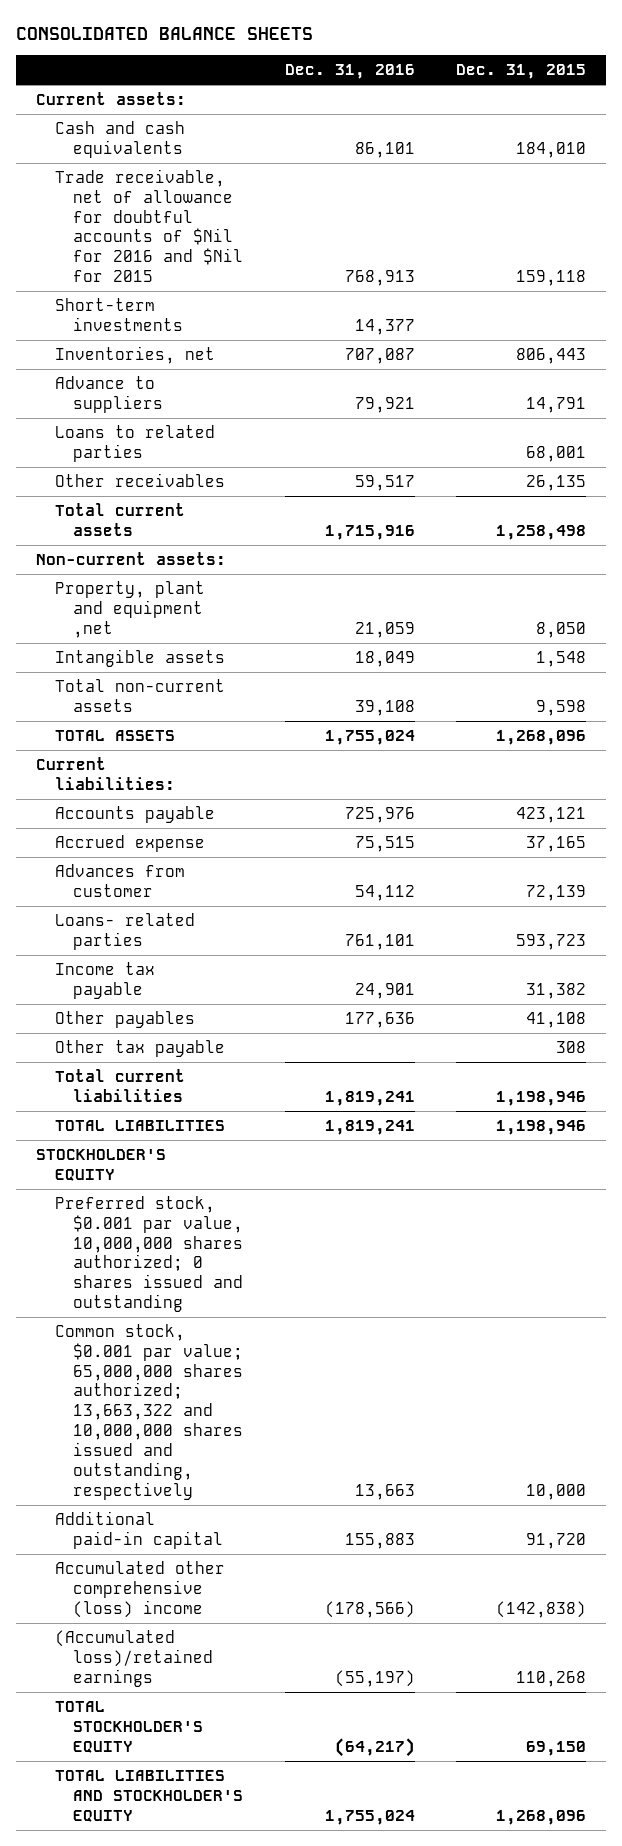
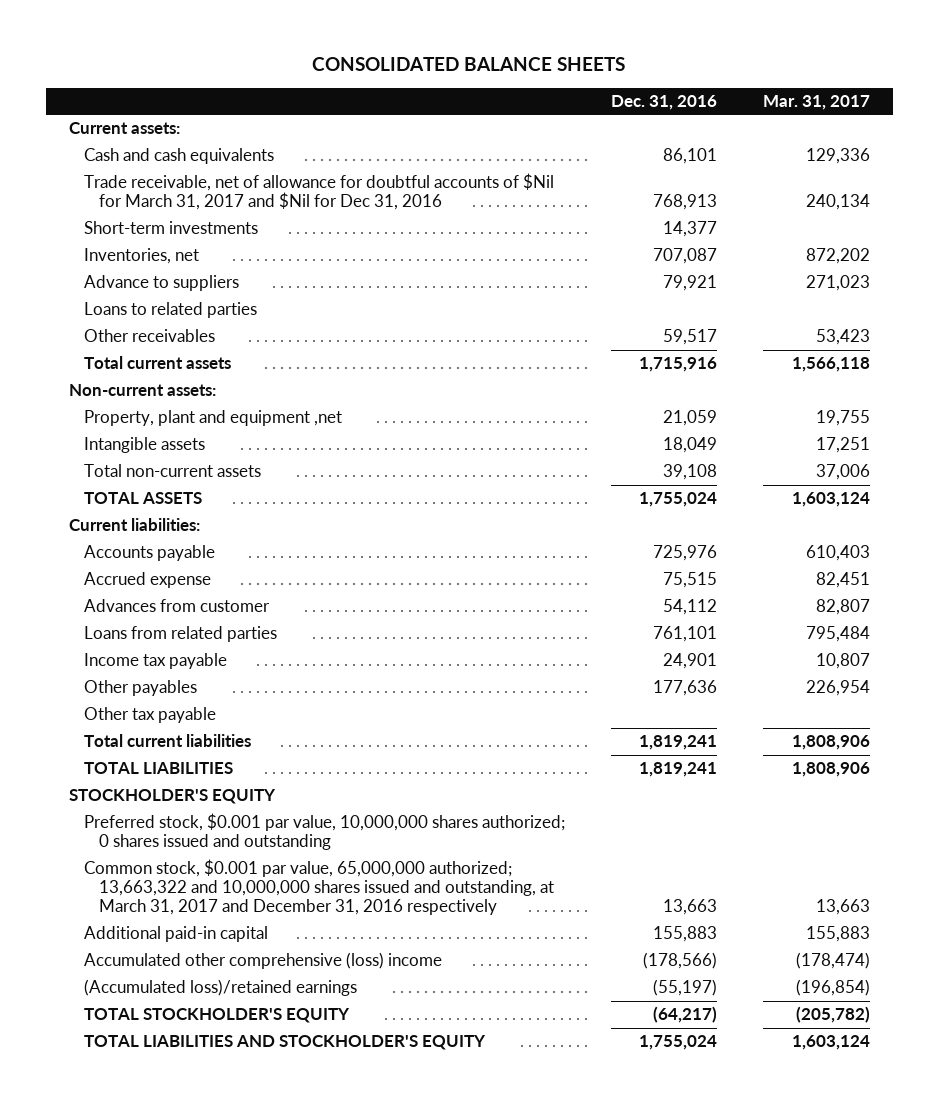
- | Dec. 31, 2016 | Dec. 31, 2015
+ | Dec. 31, 2016 | Mar. 31, 2017
- Trade receivable, net of allowance for doubtful accounts of $Nil for 2016 and $Nil for 2015 | 768,913 | 159,118
+ Trade receivable, net of allowance for doubtful accounts of $Nil for March 31, 2017 and $Nil for Dec 31, 2016 | 768,913 | 240,134
- Loans- related parties | 761,101 | 593,723
+ Loans from related parties | 761,101 | 795,484
- Common stock, $0.001 par value; 65,000,000 shares authorized; 13,663,322 and 10,000,000 shares issued and outstanding, respectively | 13,663 | 10,000
+ Common stock, $0.001 par value, 65,000,000 authorized; 13,663,322 and 10,000,000 shares issued and outstanding, at March 31, 2017 and December 31, 2016 respectively | 13,663 | 13,663

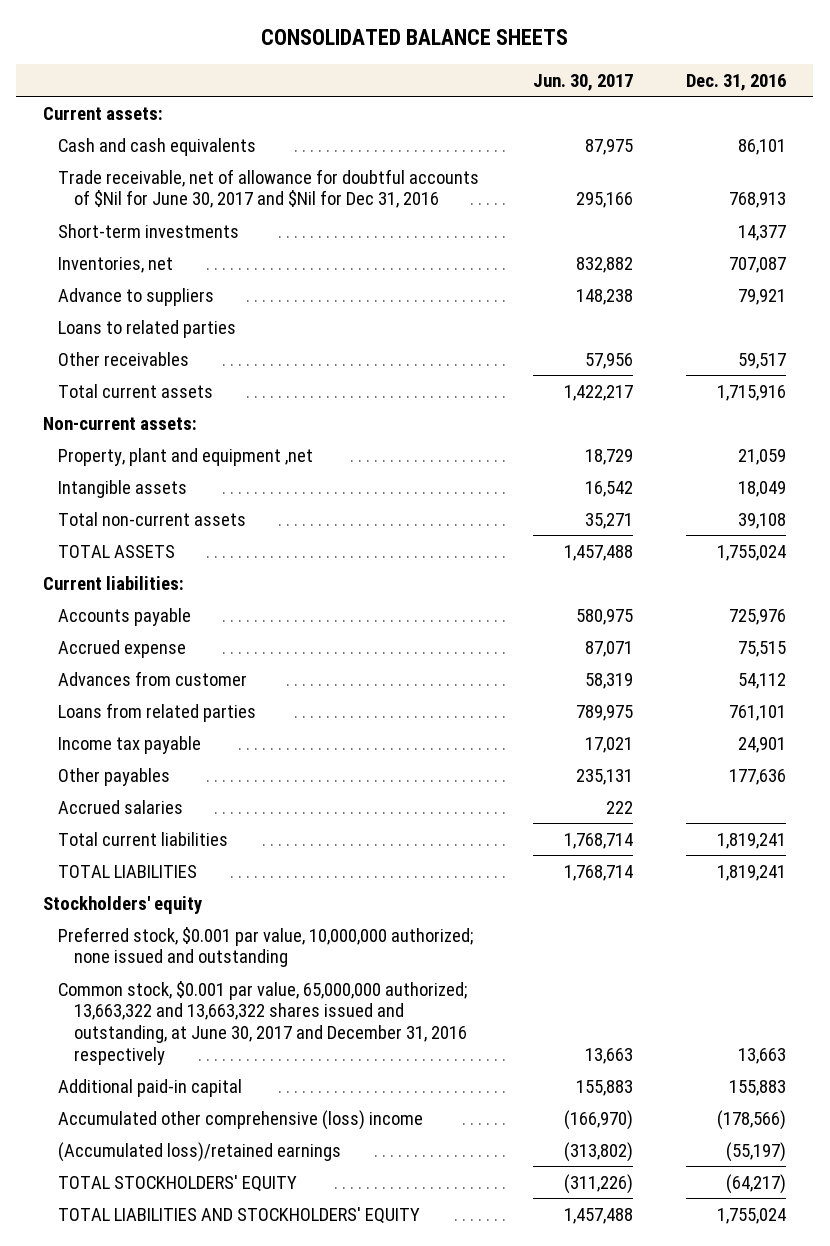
- | Dec. 31, 2016 | Mar. 31, 2017
+ | Jun. 30, 2017 | Dec. 31, 2016
- Trade receivable, net of allowance for doubtful accounts of $Nil for March 31, 2017 and $Nil for Dec 31, 2016 | 768,913 | 240,134
+ Trade receivable, net of allowance for doubtful accounts of $Nil for June 30, 2017 and $Nil for Dec 31, 2016 | 295,166 | 768,913
- Other tax payable
+ Accrued salaries | 222 |
- STOCKHOLDER'S EQUITY
- Preferred stock, $0.001 par value, 10,000,000 shares authorized; 0 shares issued and outstanding
- Common stock, $0.001 par value, 65,000,000 authorized; 13,663,322 and 10,000,000 shares issued and outstanding, at March 31, 2017 and December 31, 2016 respectively | 13,663 | 13,663
+ Stockholders' equity
+ Preferred stock, $0.001 par value, 10,000,000 authorized; none issued and outstanding
+ Common stock, $0.001 par value, 65,000,000 authorized; 13,663,322 and 13,663,322 shares issued and outstanding, at June 30, 2017 and December 31, 2016 respectively | 13,663 | 13,663
- TOTAL STOCKHOLDER'S EQUITY | (64,217) | (205,782)
- TOTAL LIABILITIES AND STOCKHOLDER'S EQUITY | 1,755,024 | 1,603,124
+ TOTAL STOCKHOLDERS' EQUITY | (311,226) | (64,217)
+ TOTAL LIABILITIES AND STOCKHOLDERS' EQUITY | 1,457,488 | 1,755,024

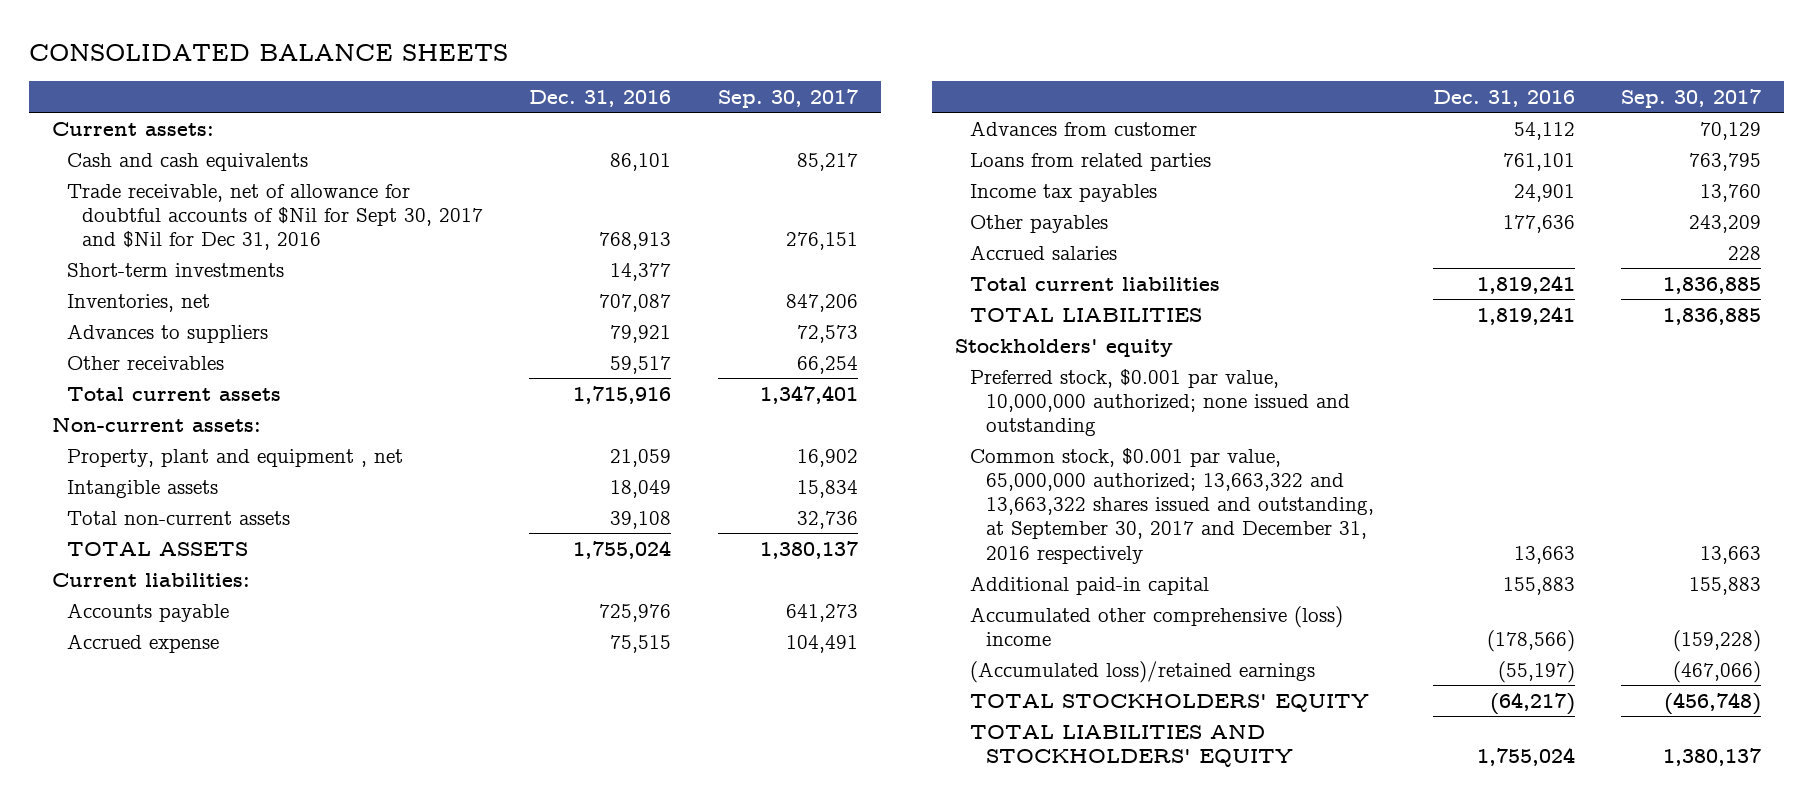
- | Jun. 30, 2017 | Dec. 31, 2016
+ | Dec. 31, 2016 | Sep. 30, 2017
- Trade receivable, net of allowance for doubtful accounts of $Nil for June 30, 2017 and $Nil for Dec 31, 2016 | 295,166 | 768,913
+ Trade receivable, net of allowance for doubtful accounts of $Nil for Sept 30, 2017 and $Nil for Dec 31, 2016 | 768,913 | 276,151
- Advance to suppliers | 148,238 | 79,921
- Loans to related parties
+ Advances to suppliers | 79,921 | 72,573
- Property, plant and equipment ,net | 18,729 | 21,059
+ Property, plant and equipment , net | 21,059 | 16,902
- Income tax payable | 17,021 | 24,901
+ Income tax payables | 24,901 | 13,760
- Common stock, $0.001 par value, 65,000,000 authorized; 13,663,322 and 13,663,322 shares issued and outstanding, at June 30, 2017 and December 31, 2016 respectively | 13,663 | 13,663
+ Common stock, $0.001 par value, 65,000,000 authorized; 13,663,322 and 13,663,322 shares issued and outstanding, at September 30, 2017 and December 31, 2016 respectively | 13,663 | 13,663

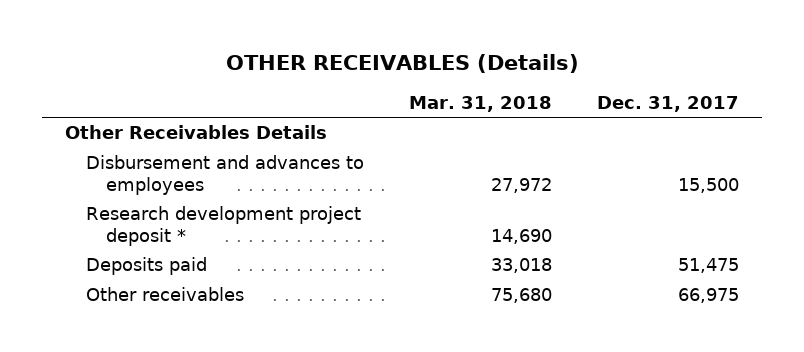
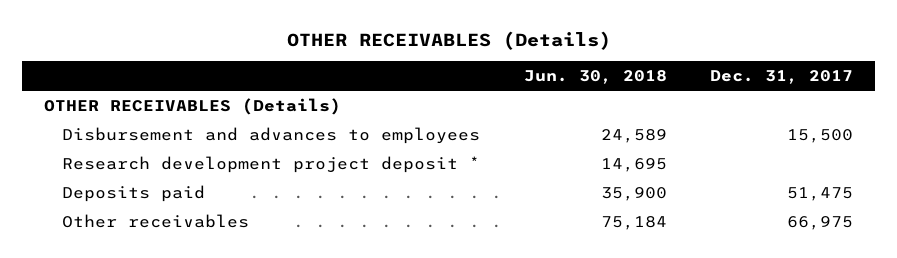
- | Mar. 31, 2018 | Dec. 31, 2017
+ | Jun. 30, 2018 | Dec. 31, 2017
- Other Receivables Details
+ OTHER RECEIVABLES (Details)

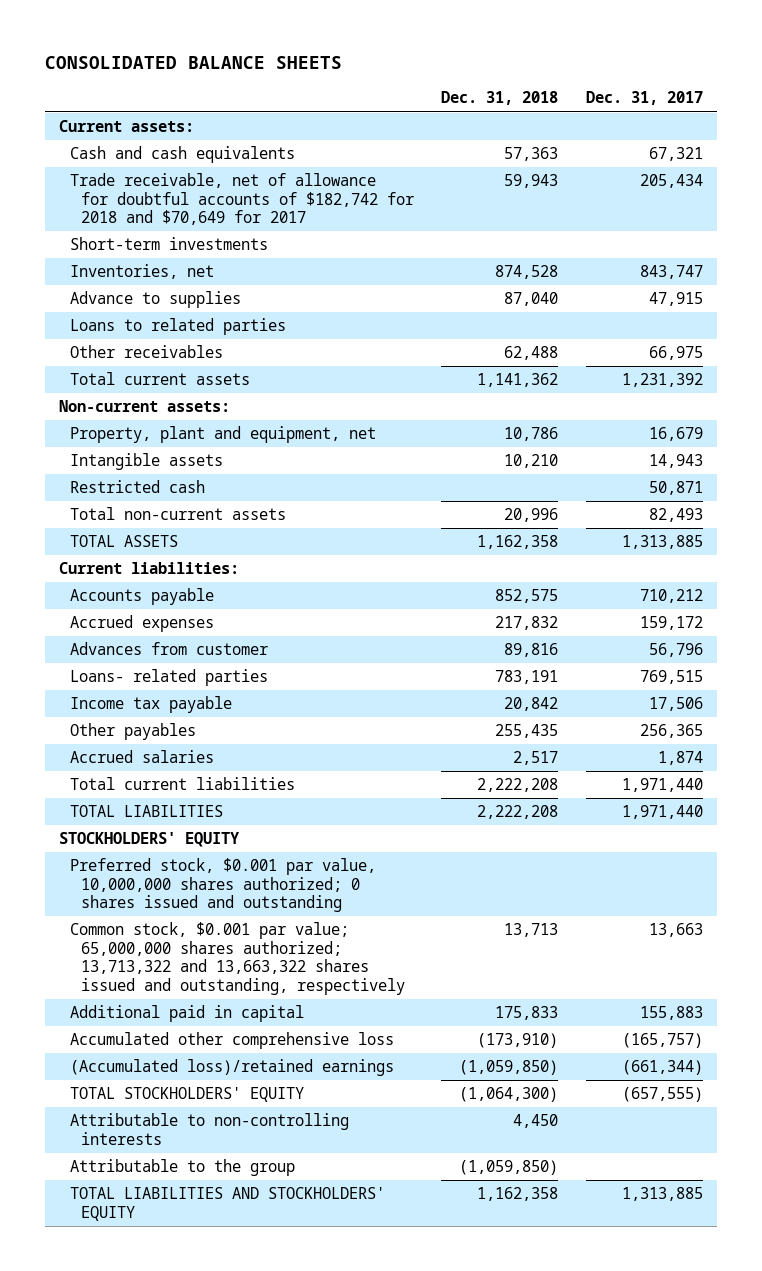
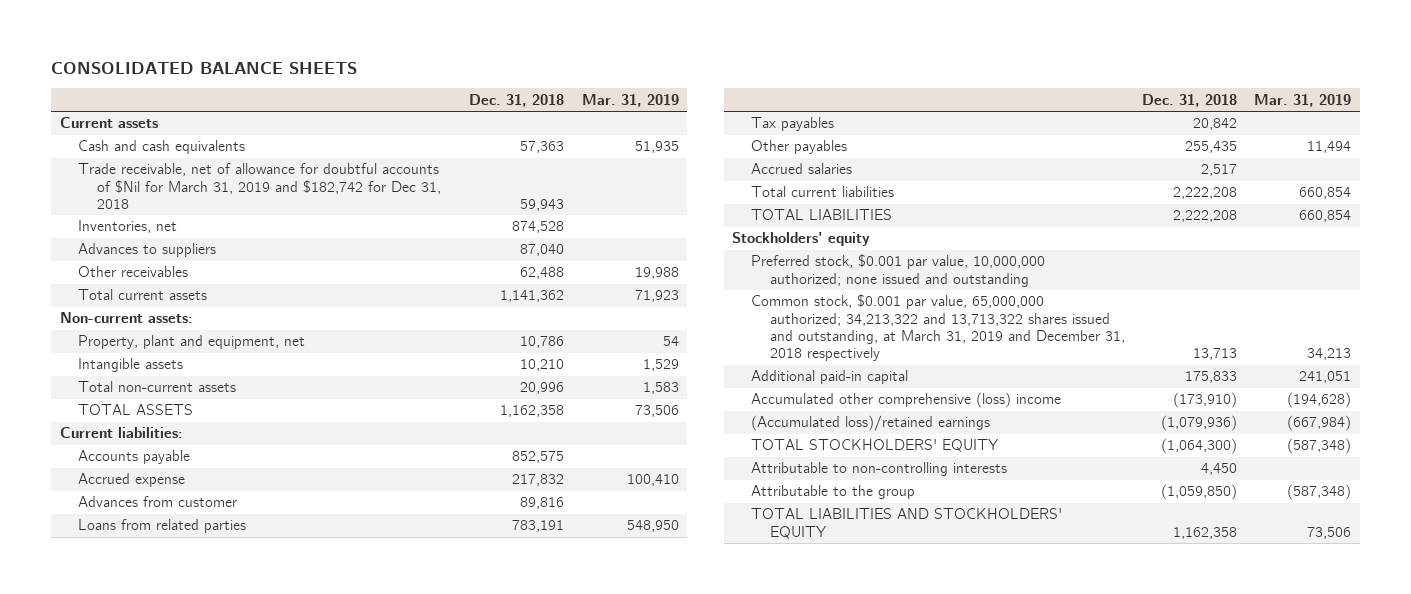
- | Dec. 31, 2018 | Dec. 31, 2017
+ | Dec. 31, 2018 | Mar. 31, 2019
- Current assets:
+ Current assets
- Trade receivable, net of allowance for doubtful accounts of $182,742 for 2018 and $70,649 for 2017 | 59,943 | 205,434
- Short-term investments
+ Trade receivable, net of allowance for doubtful accounts of $Nil for March 31, 2019 and $182,742 for Dec 31, 2018 | 59,943 |
- Advance to supplies | 87,040 | 47,915
- Loans to related parties
+ Advances to suppliers | 87,040 |
- Restricted cash | | 50,871
- Accrued expenses | 217,832 | 159,172
+ Accrued expense | 217,832 | 100,410
- Loans- related parties | 783,191 | 769,515
- Income tax payable | 20,842 | 17,506
+ Loans from related parties | 783,191 | 548,950
+ Tax payables | 20,842 |
- STOCKHOLDERS' EQUITY
- Preferred stock, $0.001 par value, 10,000,000 shares authorized; 0 shares issued and outstanding
- Common stock, $0.001 par value; 65,000,000 shares authorized; 13,713,322 and 13,663,322 shares issued and outstanding, respectively | 13,713 | 13,663
- Additional paid in capital | 175,833 | 155,883
- Accumulated other comprehensive loss | (173,910) | (165,757)
- (Accumulated loss)/retained earnings | (1,059,850) | (661,344)
+ Stockholders' equity
+ Preferred stock, $0.001 par value, 10,000,000 authorized; none issued and outstanding
+ Common stock, $0.001 par value, 65,000,000 authorized; 34,213,322 and 13,713,322 shares issued and outstanding, at March 31, 2019 and December 31, 2018 respectively | 13,713 | 34,213
+ Additional paid-in capital | 175,833 | 241,051
+ Accumulated other comprehensive (loss) income | (173,910) | (194,628)
+ (Accumulated loss)/retained earnings | (1,079,936) | (667,984)

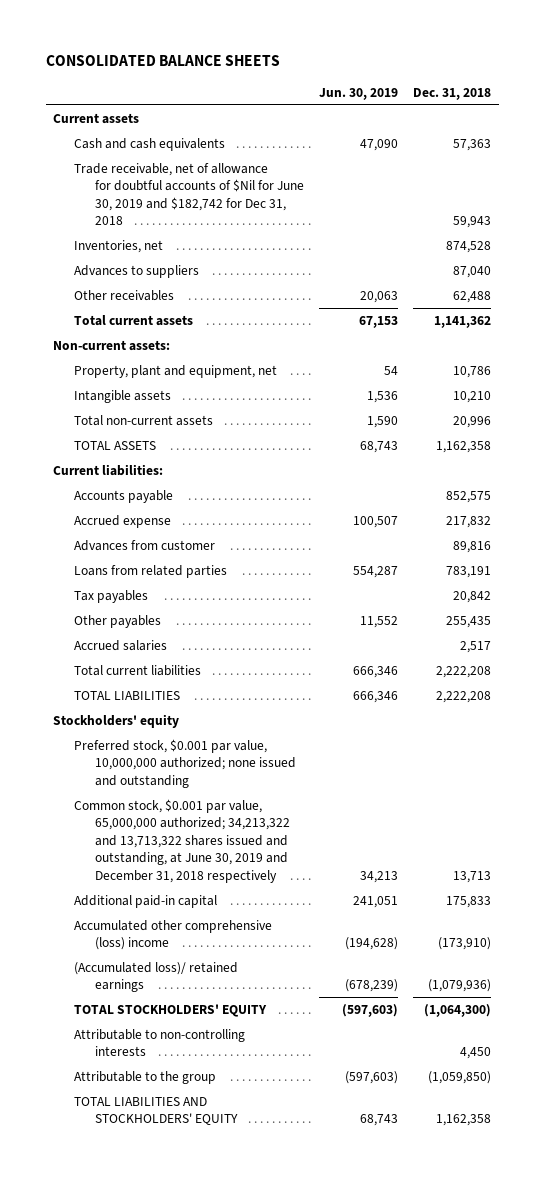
- | Dec. 31, 2018 | Mar. 31, 2019
+ | Jun. 30, 2019 | Dec. 31, 2018
- Trade receivable, net of allowance for doubtful accounts of $Nil for March 31, 2019 and $182,742 for Dec 31, 2018 | 59,943 |
+ Trade receivable, net of allowance for doubtful accounts of $Nil for June 30, 2019 and $182,742 for Dec 31, 2018 | | 59,943
- Common stock, $0.001 par value, 65,000,000 authorized; 34,213,322 and 13,713,322 shares issued and outstanding, at March 31, 2019 and December 31, 2018 respectively | 13,713 | 34,213
+ Common stock, $0.001 par value, 65,000,000 authorized; 34,213,322 and 13,713,322 shares issued and outstanding, at June 30, 2019 and December 31, 2018 respectively | 34,213 | 13,713
- (Accumulated loss)/retained earnings | (1,079,936) | (667,984)
+ (Accumulated loss)/ retained earnings | (678,239) | (1,079,936)

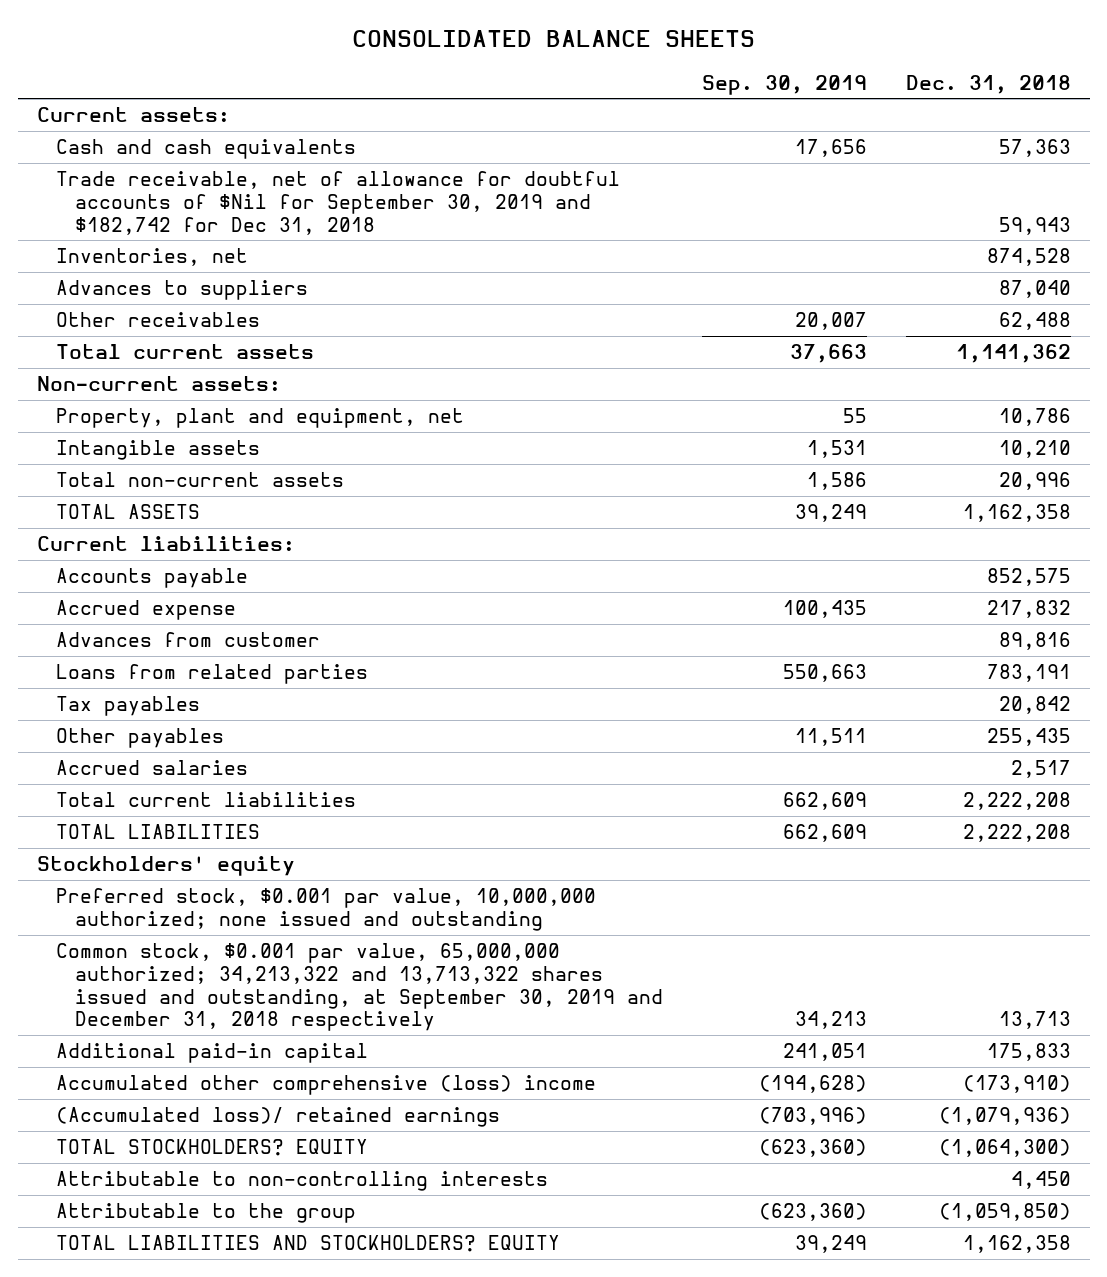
- | Jun. 30, 2019 | Dec. 31, 2018
+ | Sep. 30, 2019 | Dec. 31, 2018
- Current assets
+ Current assets:
- Trade receivable, net of allowance for doubtful accounts of $Nil for June 30, 2019 and $182,742 for Dec 31, 2018 | | 59,943
+ Trade receivable, net of allowance for doubtful accounts of $Nil for September 30, 2019 and $182,742 for Dec 31, 2018 | | 59,943
- Common stock, $0.001 par value, 65,000,000 authorized; 34,213,322 and 13,713,322 shares issued and outstanding, at June 30, 2019 and December 31, 2018 respectively | 34,213 | 13,713
+ Common stock, $0.001 par value, 65,000,000 authorized; 34,213,322 and 13,713,322 shares issued and outstanding, at September 30, 2019 and December 31, 2018 respectively | 34,213 | 13,713
- TOTAL STOCKHOLDERS' EQUITY | (597,603) | (1,064,300)
+ TOTAL STOCKHOLDERS? EQUITY | (623,360) | (1,064,300)
- TOTAL LIABILITIES AND STOCKHOLDERS' EQUITY | 68,743 | 1,162,358
+ TOTAL LIABILITIES AND STOCKHOLDERS? EQUITY | 39,249 | 1,162,358

